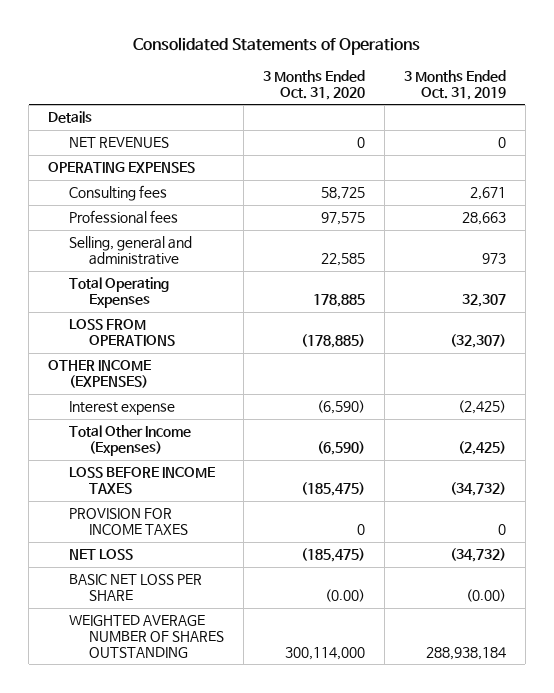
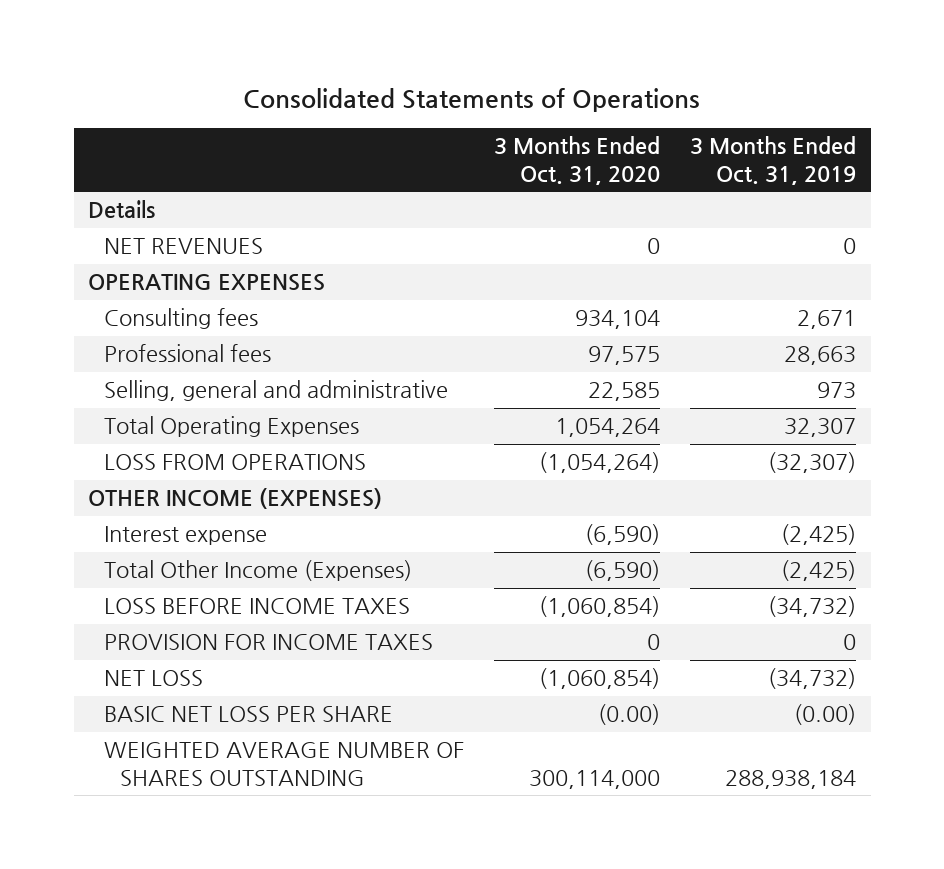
- Consulting fees | 58,725 | 2,671
+ Consulting fees | 934,104 | 2,671
- Total Operating Expenses | 178,885 | 32,307
- LOSS FROM OPERATIONS | (178,885) | (32,307)
+ Total Operating Expenses | 1,054,264 | 32,307
+ LOSS FROM OPERATIONS | (1,054,264) | (32,307)
- LOSS BEFORE INCOME TAXES | (185,475) | (34,732)
+ LOSS BEFORE INCOME TAXES | (1,060,854) | (34,732)
- NET LOSS | (185,475) | (34,732)
+ NET LOSS | (1,060,854) | (34,732)

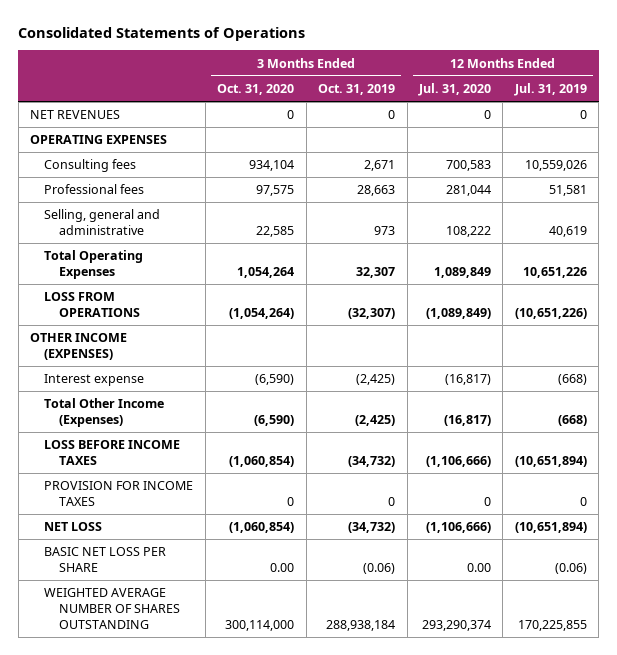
- | 3 Months Ended Oct. 31, 2020 | 3 Months Ended Oct. 31, 2019
+ | 3 Months Ended Oct. 31, 2020 | 3 Months Ended Oct. 31, 2019 | 12 Months Ended Jul. 31, 2020 | 12 Months Ended Jul. 31, 2019
- Details
- BASIC NET LOSS PER SHARE | (0.00) | (0.00)
+ BASIC NET LOSS PER SHARE | 0.00 | (0.06) | 0.00 | (0.06)

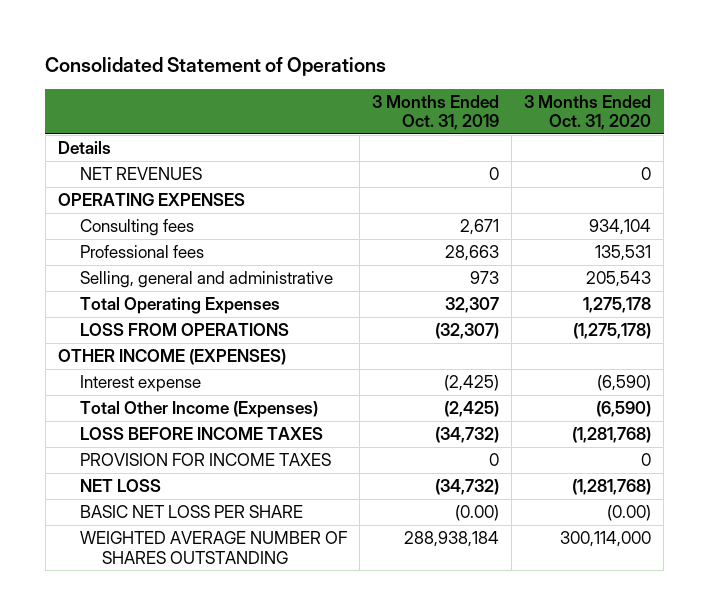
- Consolidated Statements of Operations
+ Consolidated Statement of Operations
- | 3 Months Ended Oct. 31, 2020 | 3 Months Ended Oct. 31, 2019 | 12 Months Ended Jul. 31, 2020 | 12 Months Ended Jul. 31, 2019
+ | 3 Months Ended Oct. 31, 2019 | 3 Months Ended Oct. 31, 2020
+ Details
- Professional fees | 97,575 | 28,663 | 281,044 | 51,581
- Selling, general and administrative | 22,585 | 973 | 108,222 | 40,619
- Total Operating Expenses | 1,054,264 | 32,307 | 1,089,849 | 10,651,226
- LOSS FROM OPERATIONS | (1,054,264) | (32,307) | (1,089,849) | (10,651,226)
+ Professional fees | 28,663 | 135,531
+ Selling, general and administrative | 973 | 205,543
+ Total Operating Expenses | 32,307 | 1,275,178
+ LOSS FROM OPERATIONS | (32,307) | (1,275,178)
- LOSS BEFORE INCOME TAXES | (1,060,854) | (34,732) | (1,106,666) | (10,651,894)
+ LOSS BEFORE INCOME TAXES | (34,732) | (1,281,768)
- NET LOSS | (1,060,854) | (34,732) | (1,106,666) | (10,651,894)
- BASIC NET LOSS PER SHARE | 0.00 | (0.06) | 0.00 | (0.06)
+ NET LOSS | (34,732) | (1,281,768)
+ BASIC NET LOSS PER SHARE | (0.00) | (0.00)

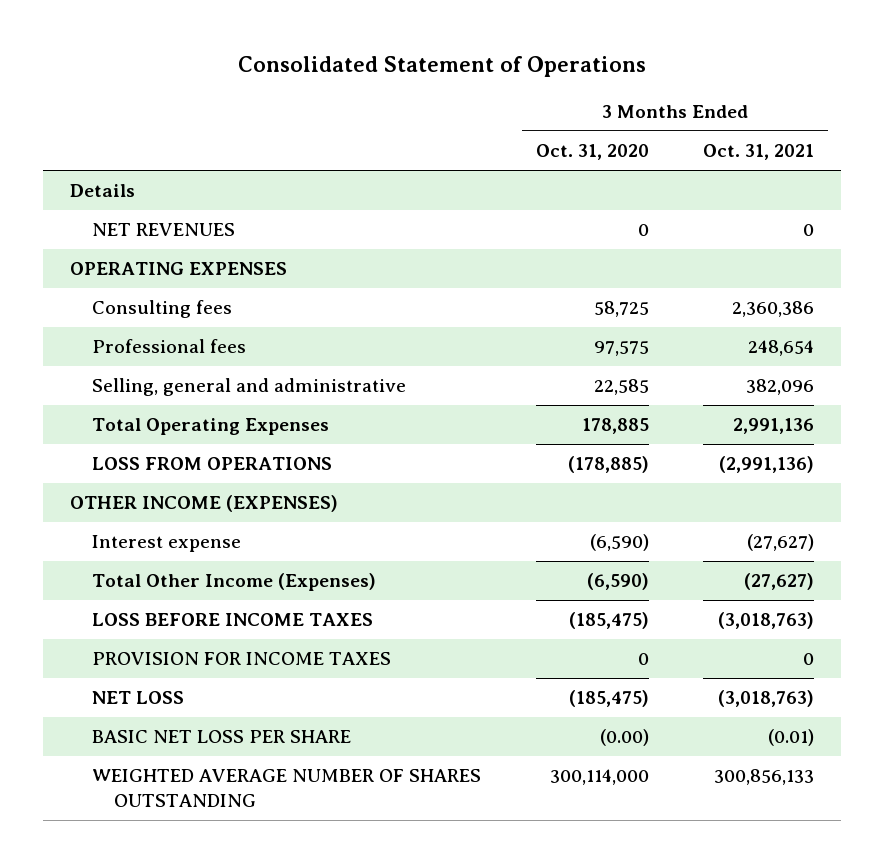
- | 3 Months Ended Oct. 31, 2019 | 3 Months Ended Oct. 31, 2020
+ | 3 Months Ended Oct. 31, 2020 | 3 Months Ended Oct. 31, 2021
- Consulting fees | 2,671 | 934,104
- Professional fees | 28,663 | 135,531
- Selling, general and administrative | 973 | 205,543
- Total Operating Expenses | 32,307 | 1,275,178
- LOSS FROM OPERATIONS | (32,307) | (1,275,178)
+ Consulting fees | 58,725 | 2,360,386
+ Professional fees | 97,575 | 248,654
+ Selling, general and administrative | 22,585 | 382,096
+ Total Operating Expenses | 178,885 | 2,991,136
+ LOSS FROM OPERATIONS | (178,885) | (2,991,136)
- LOSS BEFORE INCOME TAXES | (34,732) | (1,281,768)
+ LOSS BEFORE INCOME TAXES | (185,475) | (3,018,763)
- NET LOSS | (34,732) | (1,281,768)
+ NET LOSS | (185,475) | (3,018,763)

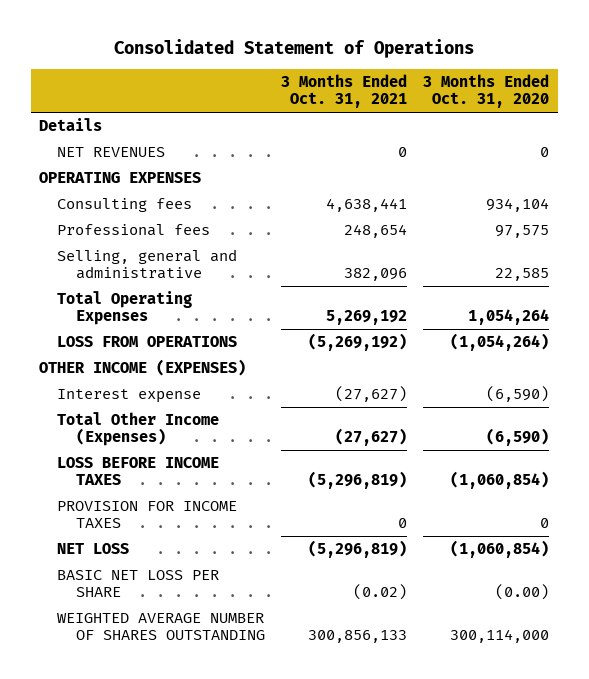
- | 3 Months Ended Oct. 31, 2020 | 3 Months Ended Oct. 31, 2021
+ | 3 Months Ended Oct. 31, 2021 | 3 Months Ended Oct. 31, 2020
- Consulting fees | 58,725 | 2,360,386
+ Consulting fees | 4,638,441 | 934,104
- Total Operating Expenses | 178,885 | 2,991,136
- LOSS FROM OPERATIONS | (178,885) | (2,991,136)
+ Total Operating Expenses | 5,269,192 | 1,054,264
+ LOSS FROM OPERATIONS | (5,269,192) | (1,054,264)
- LOSS BEFORE INCOME TAXES | (185,475) | (3,018,763)
+ LOSS BEFORE INCOME TAXES | (5,296,819) | (1,060,854)
- NET LOSS | (185,475) | (3,018,763)
- BASIC NET LOSS PER SHARE | (0.00) | (0.01)
+ NET LOSS | (5,296,819) | (1,060,854)
+ BASIC NET LOSS PER SHARE | (0.02) | (0.00)

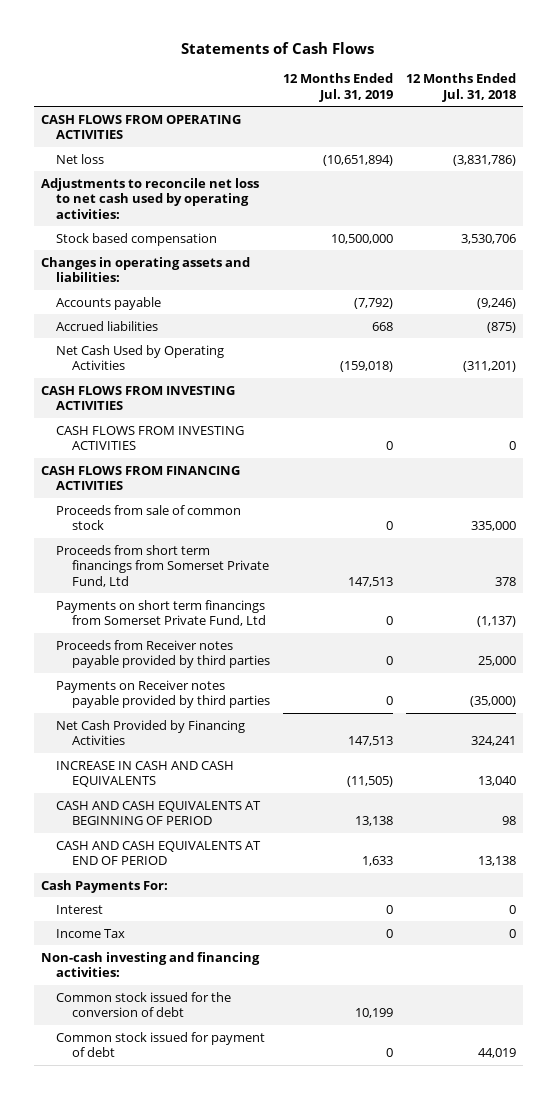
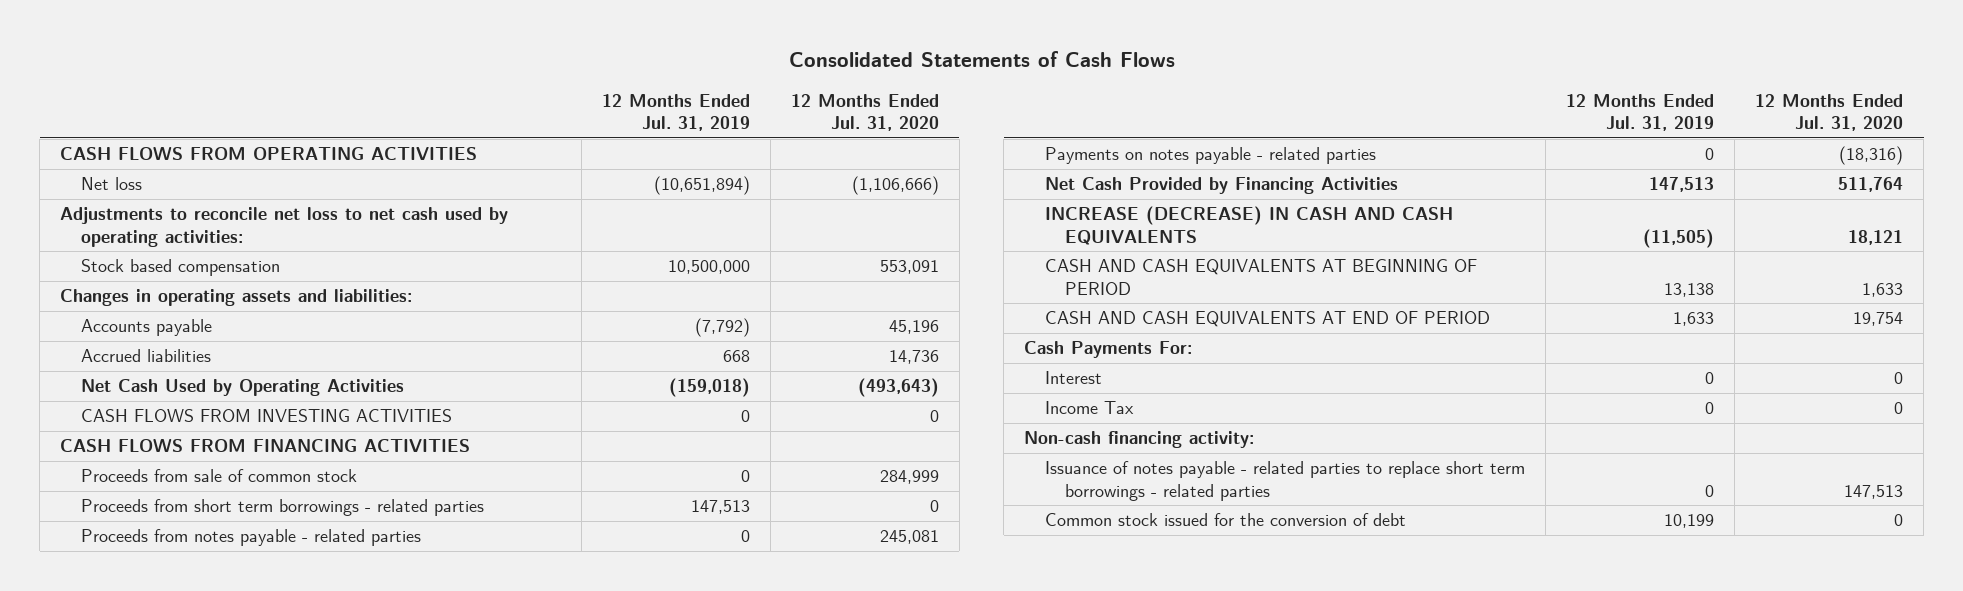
- Statements of Cash Flows
+ Consolidated Statements of Cash Flows
- | 12 Months Ended Jul. 31, 2019 | 12 Months Ended Jul. 31, 2018
+ | 12 Months Ended Jul. 31, 2019 | 12 Months Ended Jul. 31, 2020
- CASH FLOWS FROM INVESTING ACTIVITIES
- Proceeds from short term financings from Somerset Private Fund, Ltd | 147,513 | 378
- Payments on short term financings from Somerset Private Fund, Ltd | 0 | (1,137)
- Proceeds from Receiver notes payable provided by third parties | 0 | 25,000
- Payments on Receiver notes payable provided by third parties | 0 | (35,000)
+ Proceeds from short term borrowings - related parties | 147,513 | 0
+ Proceeds from notes payable - related parties | 0 | 245,081
+ Payments on notes payable - related parties | 0 | (18,316)
- INCREASE IN CASH AND CASH EQUIVALENTS | (11,505) | 13,040
+ INCREASE (DECREASE) IN CASH AND CASH EQUIVALENTS | (11,505) | 18,121
- Non-cash investing and financing activities:
+ Non-cash financing activity:
+ Issuance of notes payable - related parties to replace short term borrowings - related parties | 0 | 147,513
- Common stock issued for payment of debt | 0 | 44,019

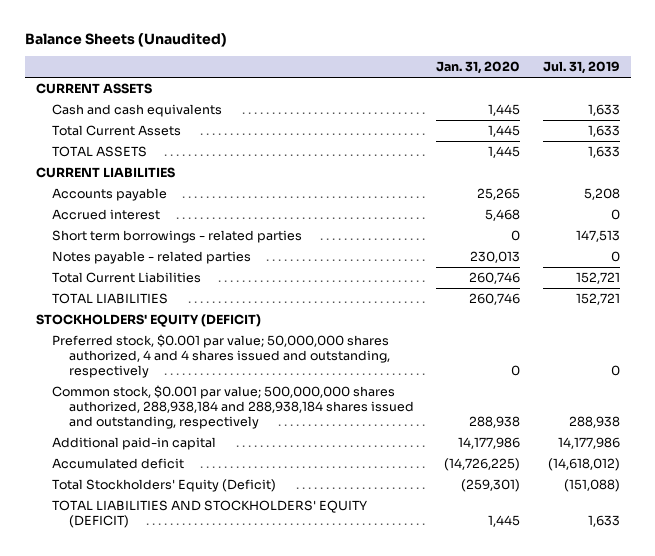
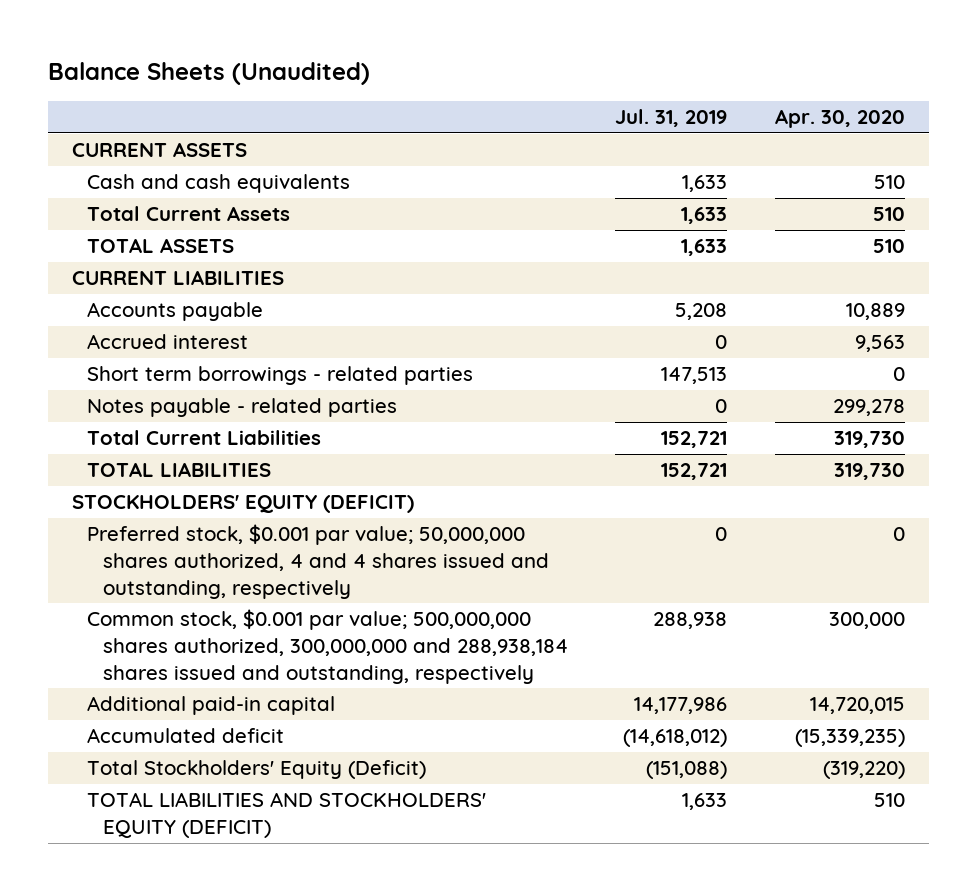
- | Jan. 31, 2020 | Jul. 31, 2019
+ | Jul. 31, 2019 | Apr. 30, 2020
- Common stock, $0.001 par value; 500,000,000 shares authorized, 288,938,184 and 288,938,184 shares issued and outstanding, respectively | 288,938 | 288,938
+ Common stock, $0.001 par value; 500,000,000 shares authorized, 300,000,000 and 288,938,184 shares issued and outstanding, respectively | 288,938 | 300,000

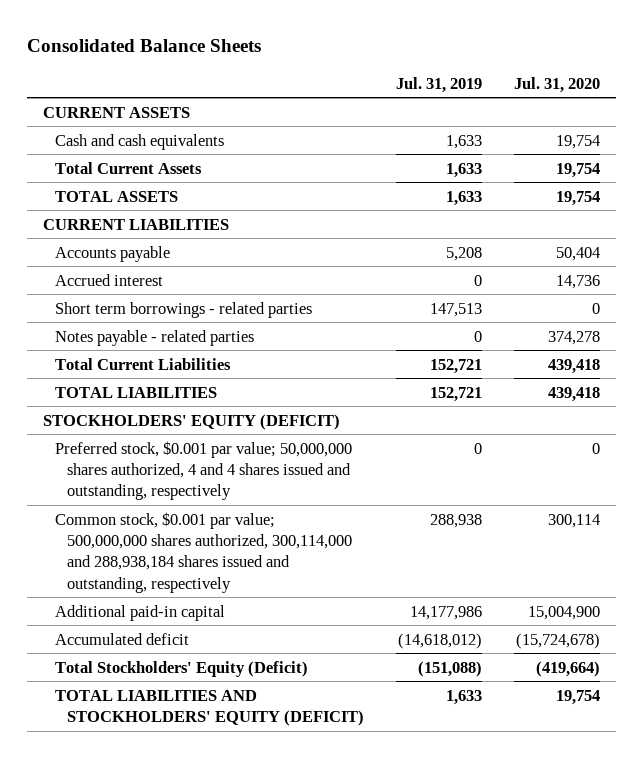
- Balance Sheets (Unaudited)
+ Consolidated Balance Sheets
- | Jul. 31, 2019 | Apr. 30, 2020
+ | Jul. 31, 2019 | Jul. 31, 2020
- Common stock, $0.001 par value; 500,000,000 shares authorized, 300,000,000 and 288,938,184 shares issued and outstanding, respectively | 288,938 | 300,000
+ Common stock, $0.001 par value; 500,000,000 shares authorized, 300,114,000 and 288,938,184 shares issued and outstanding, respectively | 288,938 | 300,114

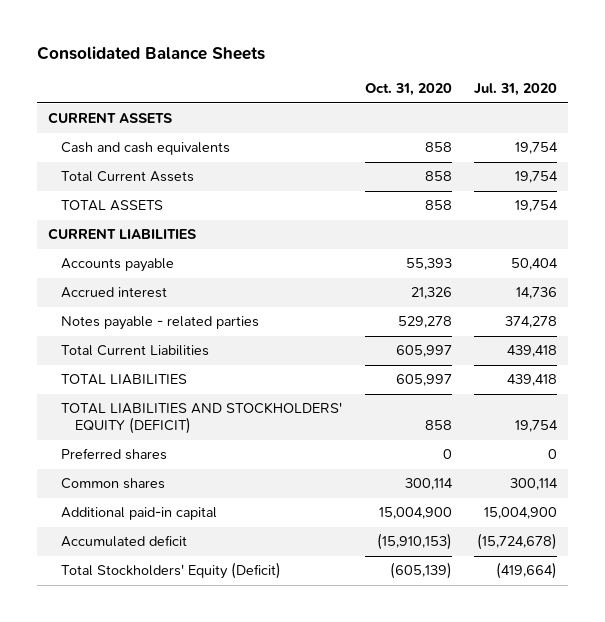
- | Jul. 31, 2019 | Jul. 31, 2020
+ | Oct. 31, 2020 | Jul. 31, 2020
- Short term borrowings - related parties | 147,513 | 0
- STOCKHOLDERS' EQUITY (DEFICIT)
- Preferred stock, $0.001 par value; 50,000,000 shares authorized, 4 and 4 shares issued and outstanding, respectively | 0 | 0
- Common stock, $0.001 par value; 500,000,000 shares authorized, 300,114,000 and 288,938,184 shares issued and outstanding, respectively | 288,938 | 300,114
moved up: TOTAL LIABILITIES AND STOCKHOLDERS' EQUITY (DEFICIT) | 858 | 19,754
+ Preferred shares | 0 | 0
+ Common shares | 300,114 | 300,114

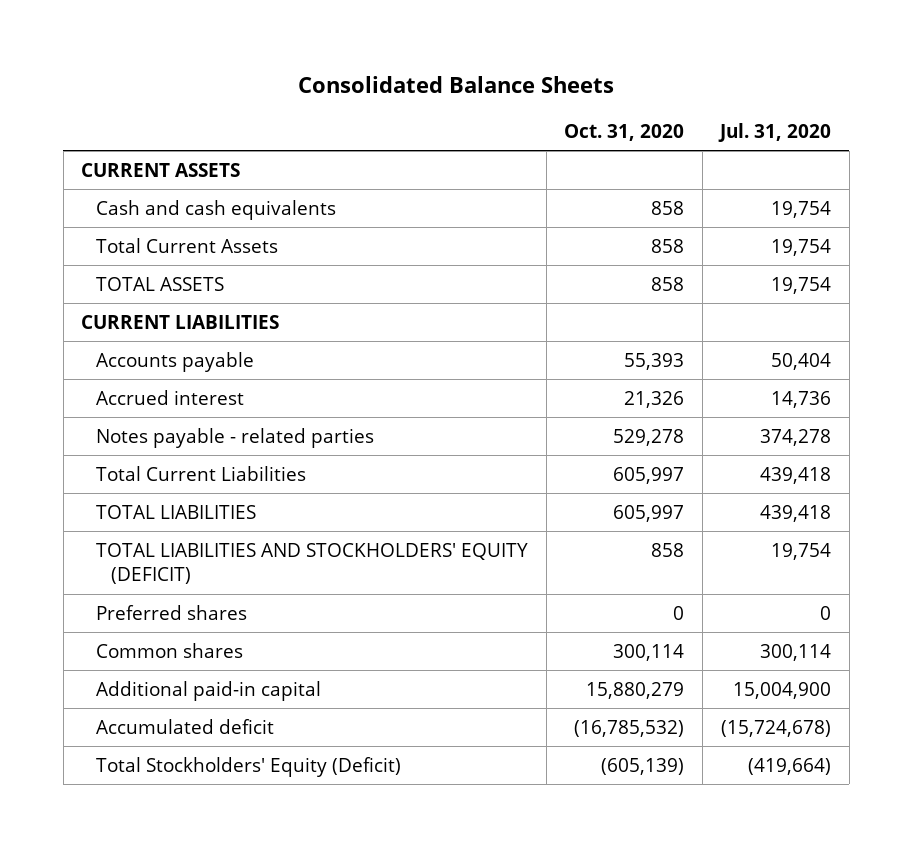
- Additional paid-in capital | 15,004,900 | 15,004,900
- Accumulated deficit | (15,910,153) | (15,724,678)
+ Additional paid-in capital | 15,880,279 | 15,004,900
+ Accumulated deficit | (16,785,532) | (15,724,678)

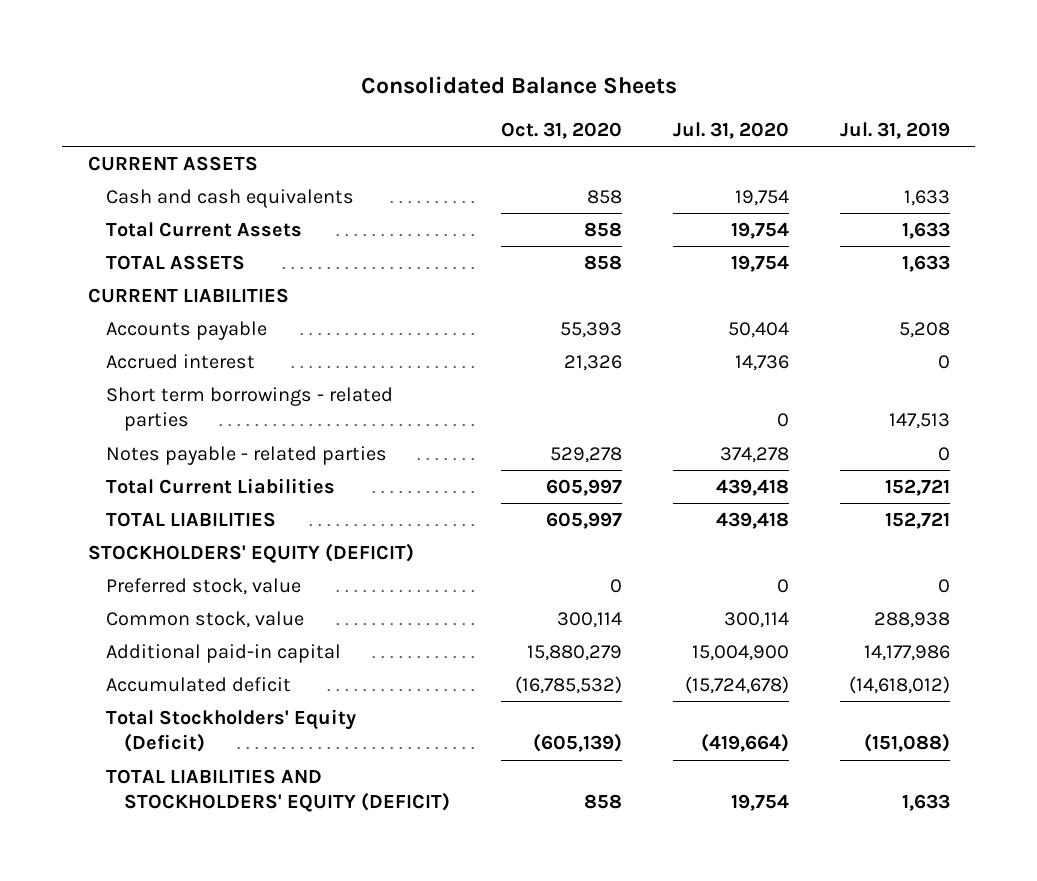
- | Oct. 31, 2020 | Jul. 31, 2020
+ | Oct. 31, 2020 | Jul. 31, 2020 | Jul. 31, 2019
+ Short term borrowings - related parties | | 0 | 147,513
- Preferred shares | 0 | 0
- Common shares | 300,114 | 300,114
+ STOCKHOLDERS' EQUITY (DEFICIT)
+ Preferred stock, value | 0 | 0 | 0
+ Common stock, value | 300,114 | 300,114 | 288,938
moved down: TOTAL LIABILITIES AND STOCKHOLDERS' EQUITY (DEFICIT) | 858 | 19,754 | 1,633

